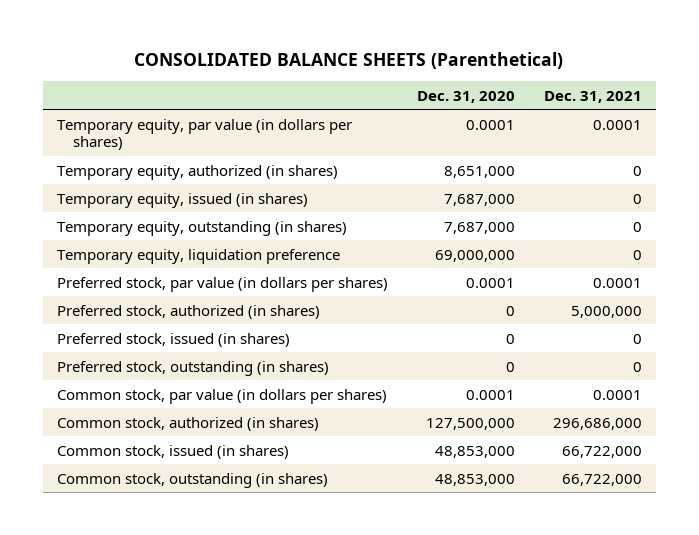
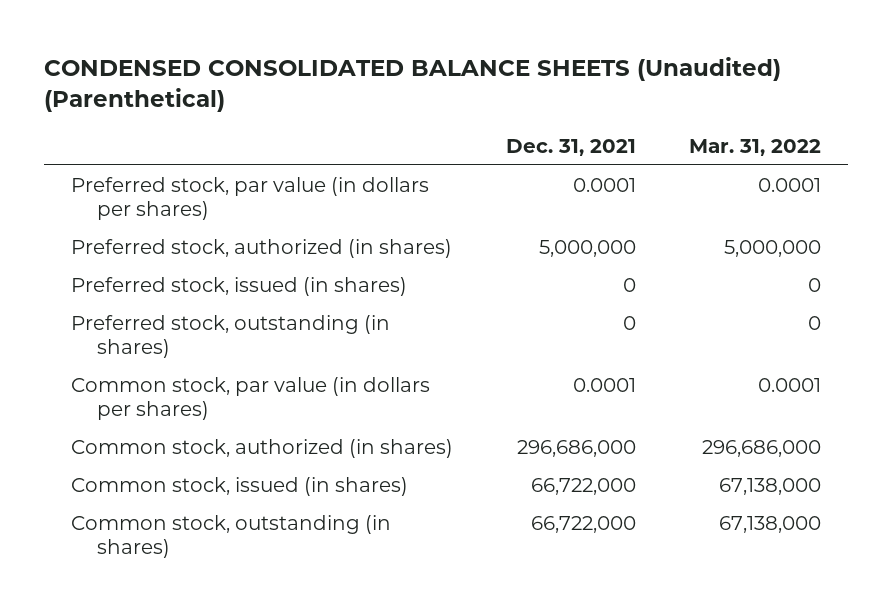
- CONSOLIDATED BALANCE SHEETS (Parenthetical)
+ CONDENSED CONSOLIDATED BALANCE SHEETS (Unaudited) (Parenthetical)
- | Dec. 31, 2020 | Dec. 31, 2021
+ | Dec. 31, 2021 | Mar. 31, 2022
- Temporary equity, par value (in dollars per shares) | 0.0001 | 0.0001
- Temporary equity, authorized (in shares) | 8,651,000 | 0
- Temporary equity, issued (in shares) | 7,687,000 | 0
- Temporary equity, outstanding (in shares) | 7,687,000 | 0
- Temporary equity, liquidation preference | 69,000,000 | 0

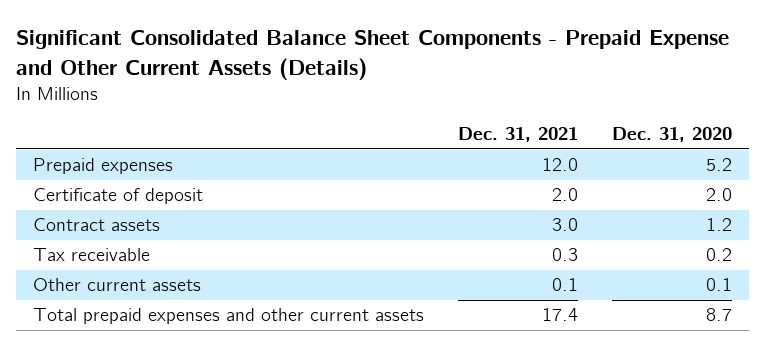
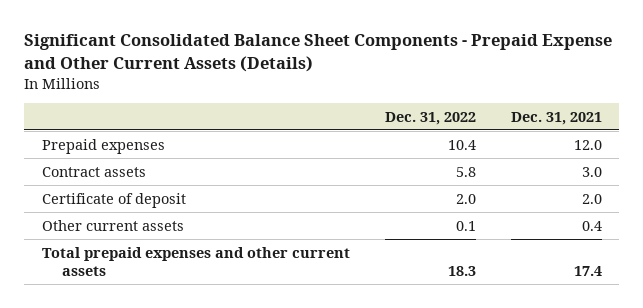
- | Dec. 31, 2021 | Dec. 31, 2020
+ | Dec. 31, 2022 | Dec. 31, 2021
- Tax receivable | 0.3 | 0.2
- Other current assets | 0.1 | 0.1
moved down: Certificate of deposit | 2.0 | 2.0
+ Other current assets | 0.1 | 0.4

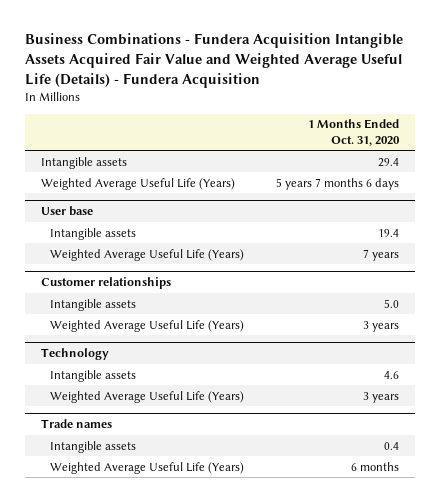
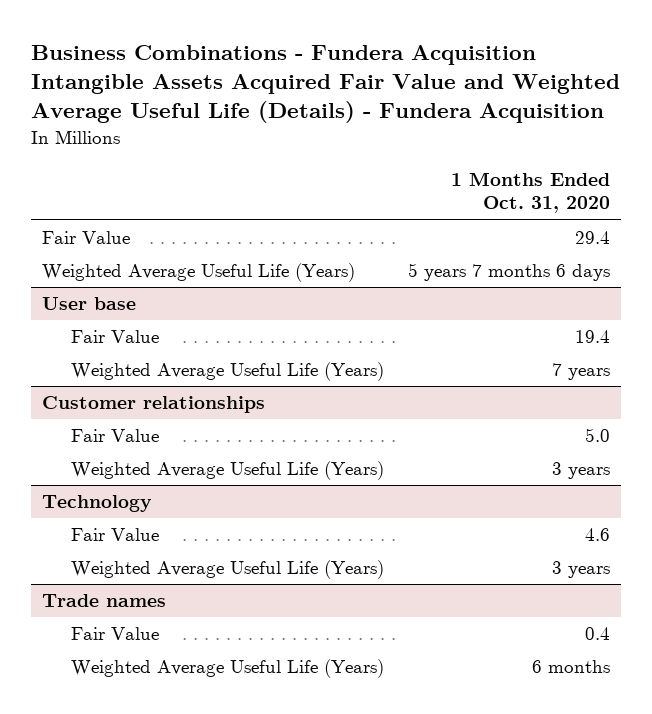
- Intangible assets | 29.4
+ Fair Value | 29.4
@ User base
- Intangible assets | 19.4
+ Fair Value | 19.4
@ Customer relationships
- Intangible assets | 5.0
+ Fair Value | 5.0
@ Technology
- Intangible assets | 4.6
+ Fair Value | 4.6
@ Trade names
- Intangible assets | 0.4
+ Fair Value | 0.4

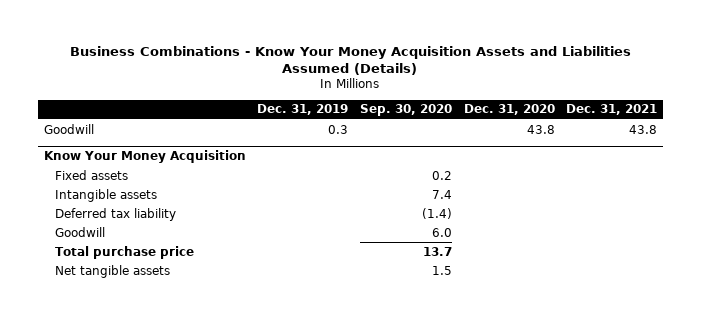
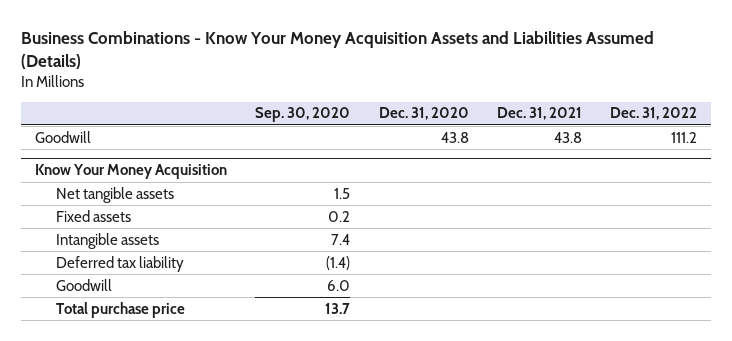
- | Dec. 31, 2019 | Sep. 30, 2020 | Dec. 31, 2020 | Dec. 31, 2021
+ | Sep. 30, 2020 | Dec. 31, 2020 | Dec. 31, 2021 | Dec. 31, 2022
@ Know Your Money Acquisition
moved up: Net tangible assets | 1.5 | | |

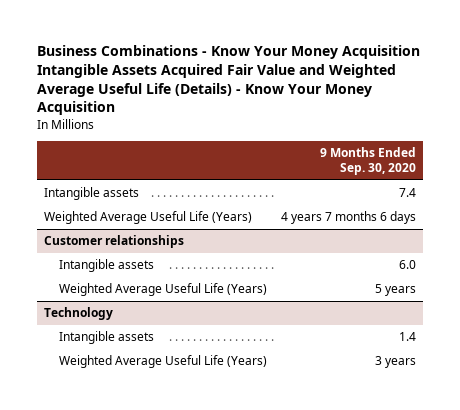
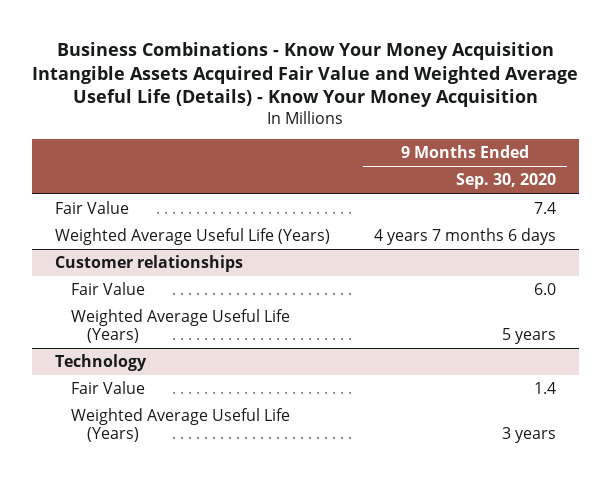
- Intangible assets | 7.4
+ Fair Value | 7.4
@ Customer relationships
- Intangible assets | 6.0
+ Fair Value | 6.0
@ Technology
- Intangible assets | 1.4
+ Fair Value | 1.4

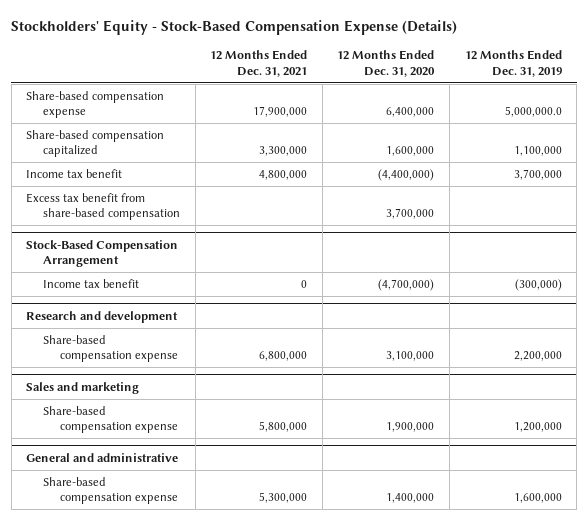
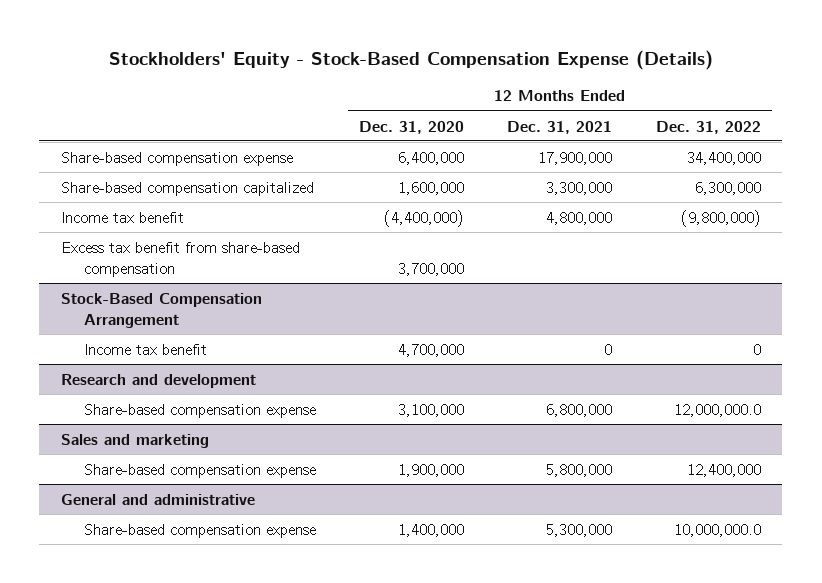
- | 12 Months Ended Dec. 31, 2021 | 12 Months Ended Dec. 31, 2020 | 12 Months Ended Dec. 31, 2019
+ | 12 Months Ended Dec. 31, 2020 | 12 Months Ended Dec. 31, 2021 | 12 Months Ended Dec. 31, 2022
@ Stock-Based Compensation Arrangement
- Income tax benefit | 0 | (4,700,000) | (300,000)
+ Income tax benefit | 4,700,000 | 0 | 0

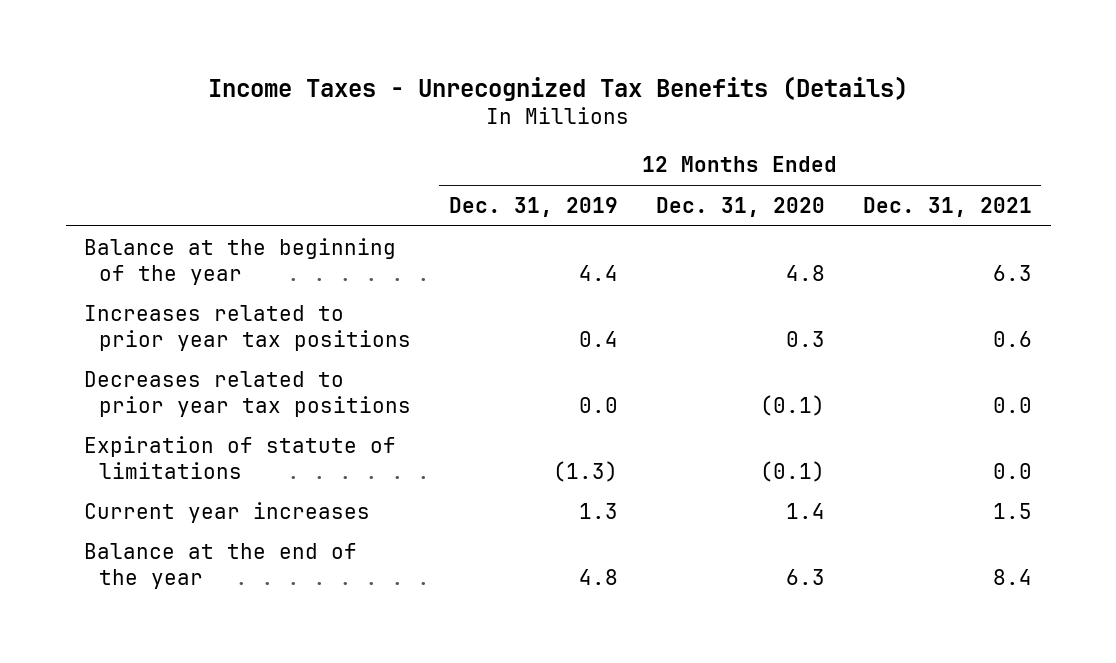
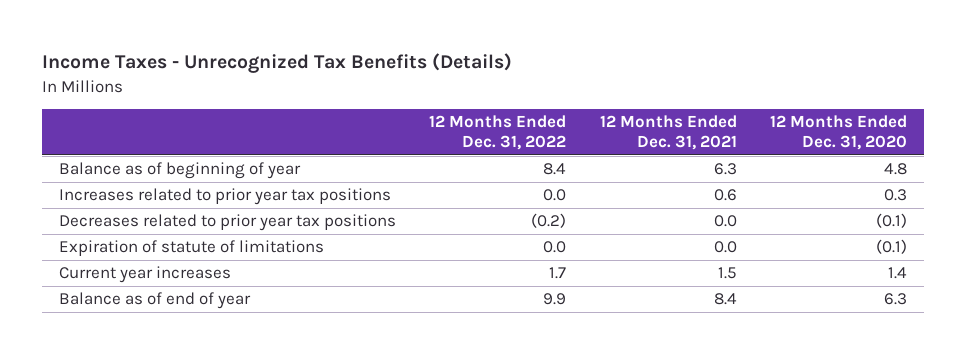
- | 12 Months Ended Dec. 31, 2019 | 12 Months Ended Dec. 31, 2020 | 12 Months Ended Dec. 31, 2021
+ | 12 Months Ended Dec. 31, 2022 | 12 Months Ended Dec. 31, 2021 | 12 Months Ended Dec. 31, 2020
- Balance at the beginning of the year | 4.4 | 4.8 | 6.3
+ Balance as of beginning of year | 8.4 | 6.3 | 4.8
- Balance at the end of the year | 4.8 | 6.3 | 8.4
+ Balance as of end of year | 9.9 | 8.4 | 6.3

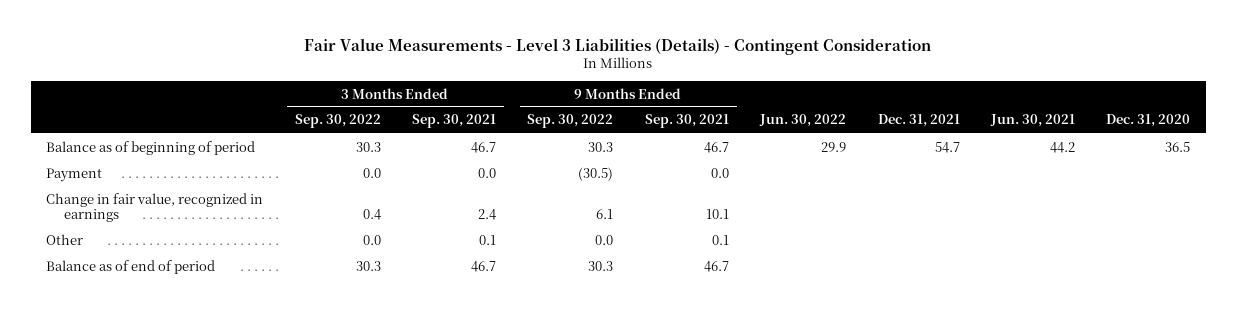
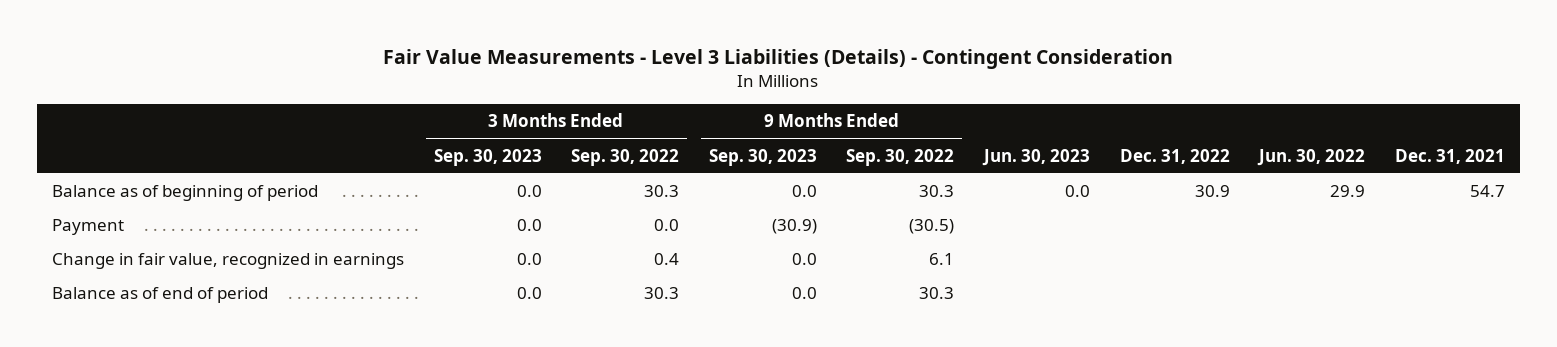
- | 3 Months Ended Sep. 30, 2022 | 3 Months Ended Sep. 30, 2021 | 9 Months Ended Sep. 30, 2022 | 9 Months Ended Sep. 30, 2021 | Jun. 30, 2022 | Dec. 31, 2021 | Jun. 30, 2021 | Dec. 31, 2020
+ | 3 Months Ended Sep. 30, 2023 | 3 Months Ended Sep. 30, 2022 | 9 Months Ended Sep. 30, 2023 | 9 Months Ended Sep. 30, 2022 | Jun. 30, 2023 | Dec. 31, 2022 | Jun. 30, 2022 | Dec. 31, 2021
- Other | 0.0 | 0.1 | 0.0 | 0.1 | | | |

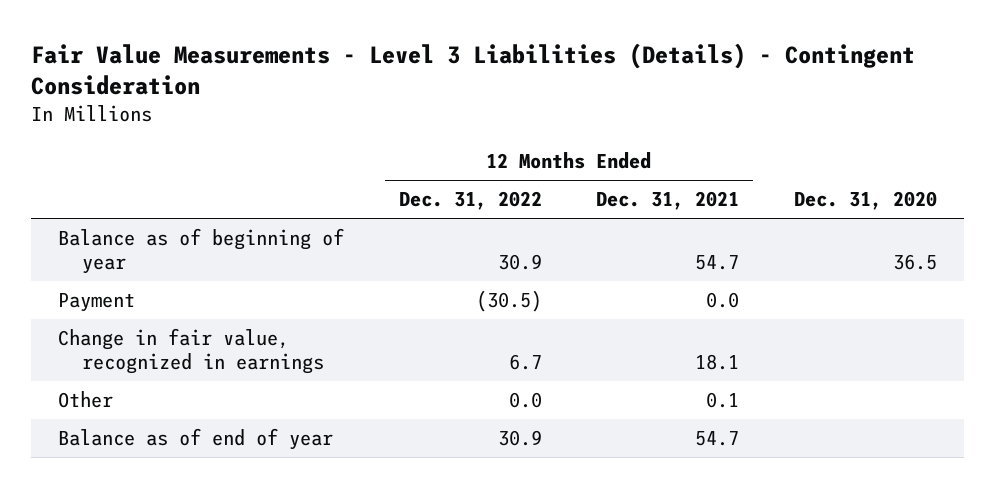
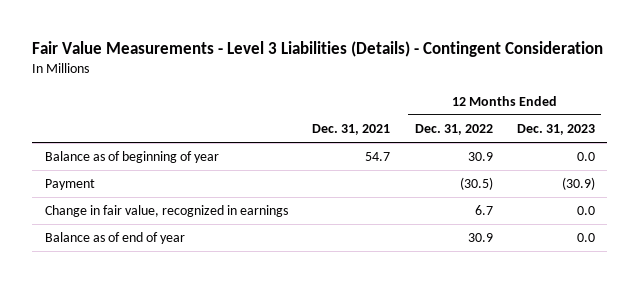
- | 12 Months Ended Dec. 31, 2022 | 12 Months Ended Dec. 31, 2021 | Dec. 31, 2020
+ | Dec. 31, 2021 | 12 Months Ended Dec. 31, 2022 | 12 Months Ended Dec. 31, 2023
- Other | 0.0 | 0.1 |

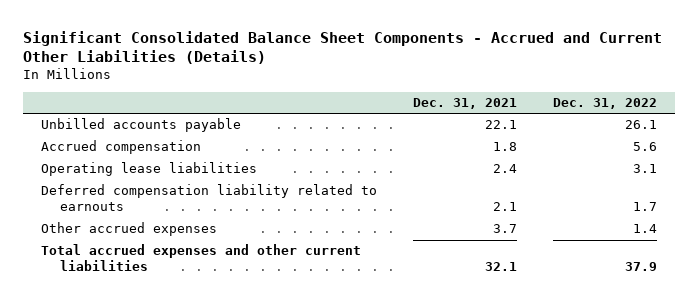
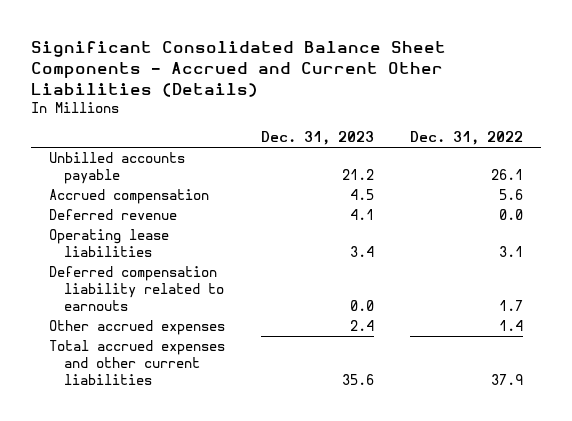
- | Dec. 31, 2021 | Dec. 31, 2022
+ | Dec. 31, 2023 | Dec. 31, 2022
+ Deferred revenue | 4.1 | 0.0

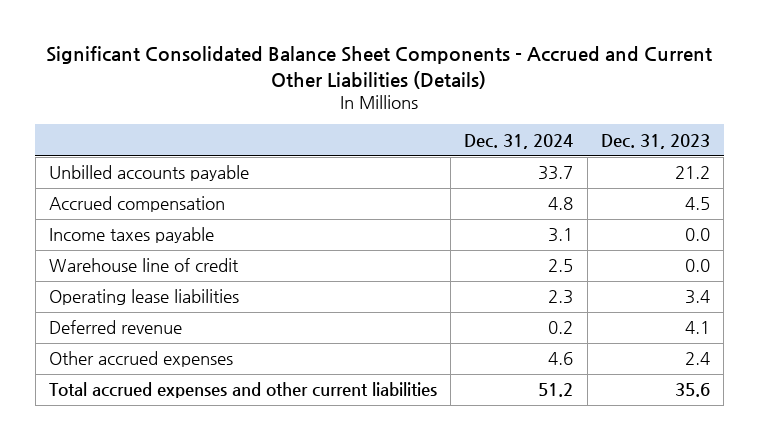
- | Dec. 31, 2023 | Dec. 31, 2022
+ | Dec. 31, 2024 | Dec. 31, 2023
+ Income taxes payable | 3.1 | 0.0
+ Warehouse line of credit | 2.5 | 0.0
- Deferred compensation liability related to earnouts | 0.0 | 1.7
moved down: Deferred revenue | 0.2 | 4.1

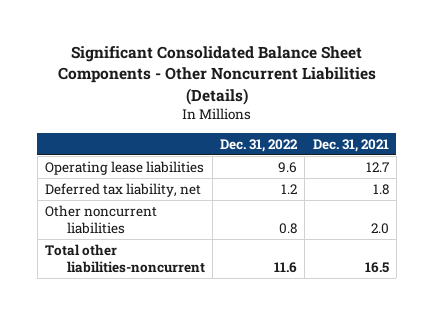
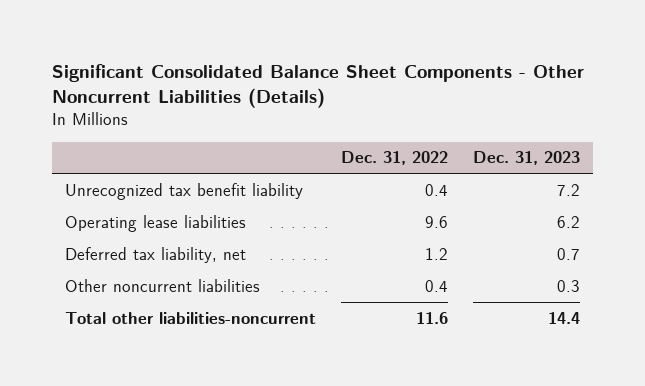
- | Dec. 31, 2022 | Dec. 31, 2021
+ | Dec. 31, 2022 | Dec. 31, 2023
+ Unrecognized tax benefit liability | 0.4 | 7.2
- Other noncurrent liabilities | 0.8 | 2.0
+ Other noncurrent liabilities | 0.4 | 0.3

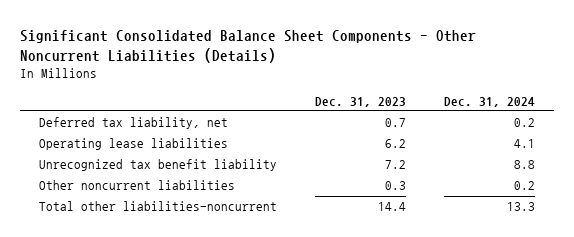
- | Dec. 31, 2022 | Dec. 31, 2023
+ | Dec. 31, 2023 | Dec. 31, 2024
moved down: Operating lease liabilities | 6.2 | 4.1
moved down: Unrecognized tax benefit liability | 7.2 | 8.8

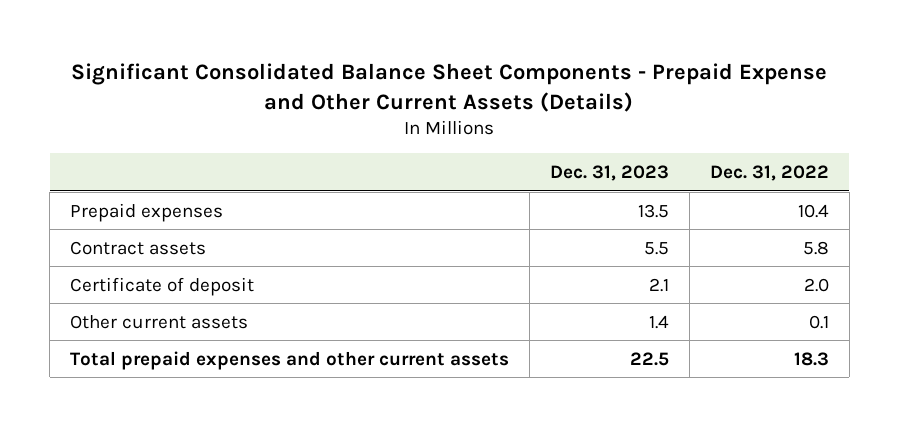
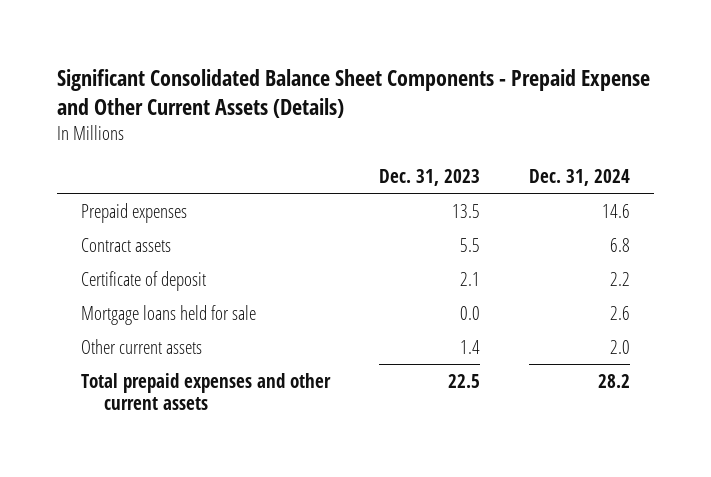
- | Dec. 31, 2023 | Dec. 31, 2022
+ | Dec. 31, 2023 | Dec. 31, 2024
+ Mortgage loans held for sale | 0.0 | 2.6

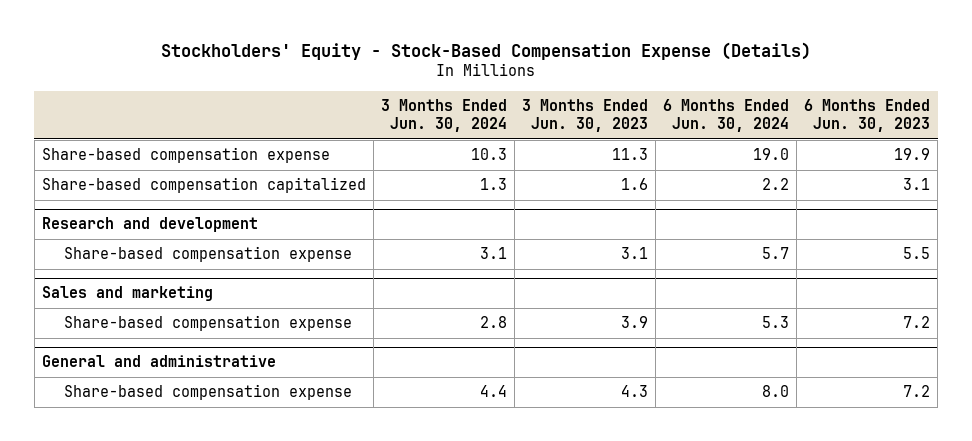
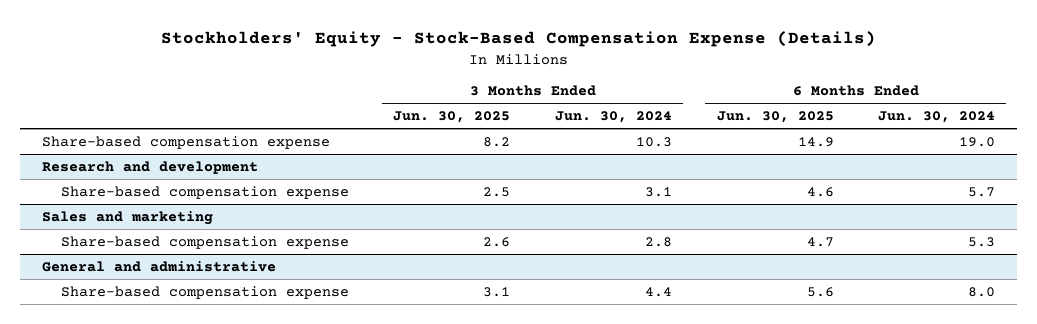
- | 3 Months Ended Jun. 30, 2024 | 3 Months Ended Jun. 30, 2023 | 6 Months Ended Jun. 30, 2024 | 6 Months Ended Jun. 30, 2023
+ | 3 Months Ended Jun. 30, 2025 | 3 Months Ended Jun. 30, 2024 | 6 Months Ended Jun. 30, 2025 | 6 Months Ended Jun. 30, 2024
- Share-based compensation capitalized | 1.3 | 1.6 | 2.2 | 3.1

